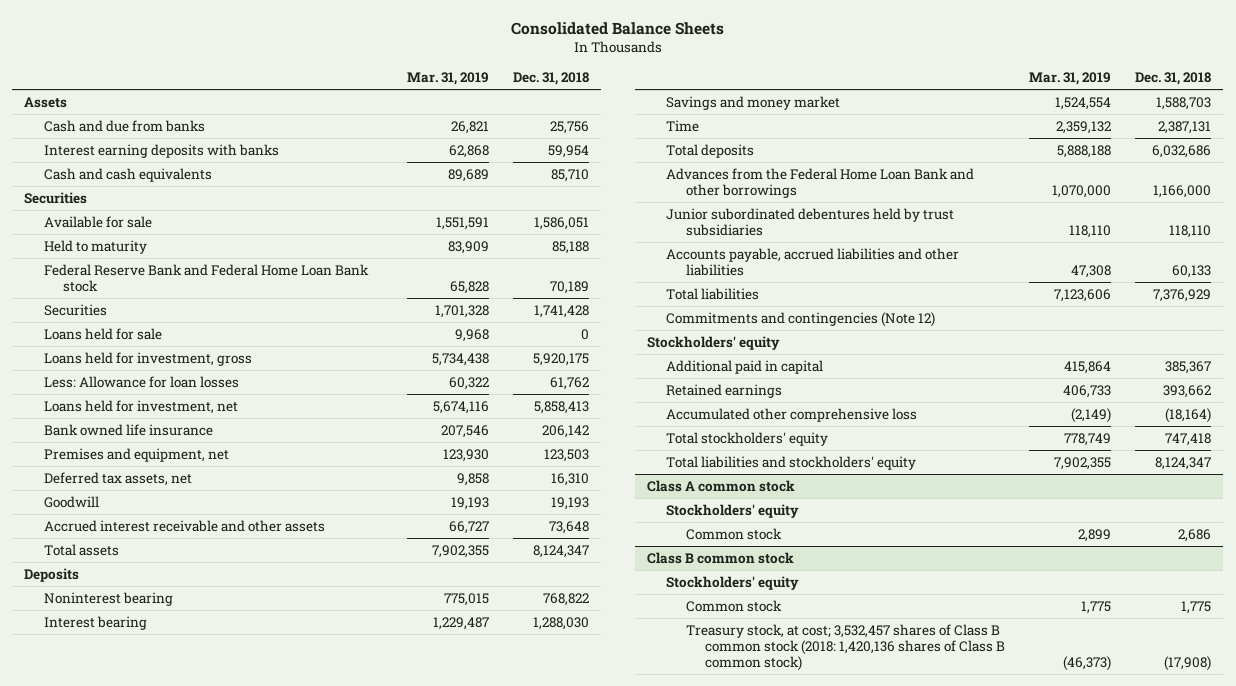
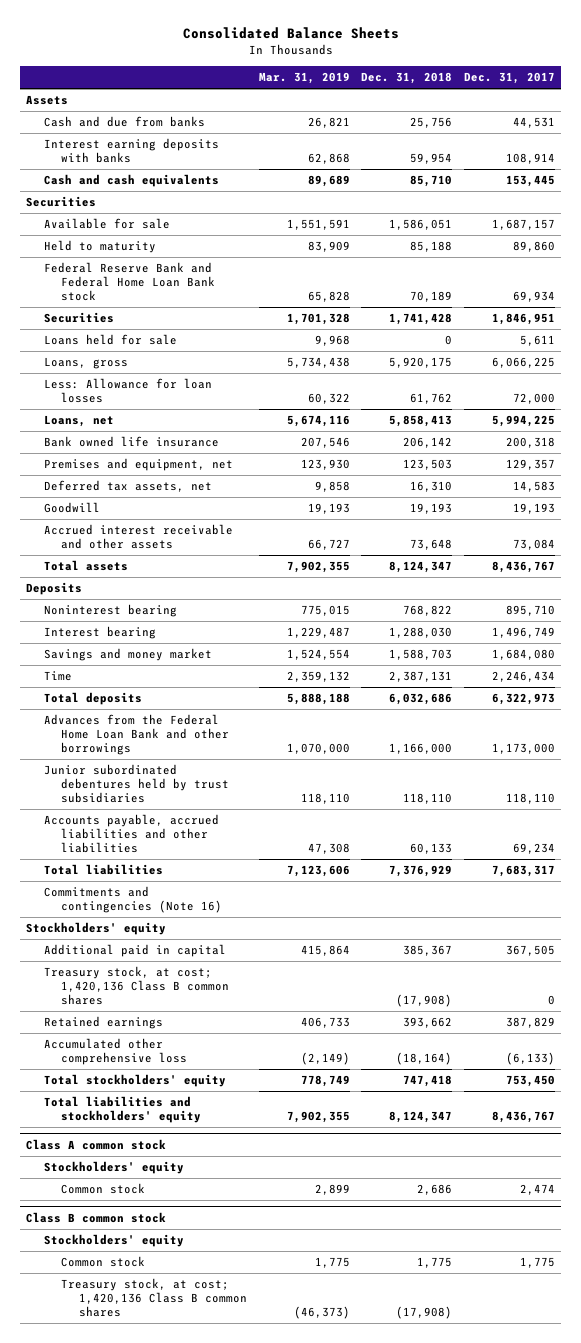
- | Mar. 31, 2019 | Dec. 31, 2018
+ | Mar. 31, 2019 | Dec. 31, 2018 | Dec. 31, 2017
- Loans held for investment, gross | 5,734,438 | 5,920,175
+ Loans, gross | 5,734,438 | 5,920,175 | 6,066,225
- Loans held for investment, net | 5,674,116 | 5,858,413
+ Loans, net | 5,674,116 | 5,858,413 | 5,994,225
- Commitments and contingencies (Note 12)
+ Commitments and contingencies (Note 16)
+ Treasury stock, at cost; 1,420,136 Class B common shares | | (17,908) | 0
@ Class B common stock
- Treasury stock, at cost; 3,532,457 shares of Class B common stock (2018: 1,420,136 shares of Class B common stock) | (46,373) | (17,908)
+ Treasury stock, at cost; 1,420,136 Class B common shares | (46,373) | (17,908) |

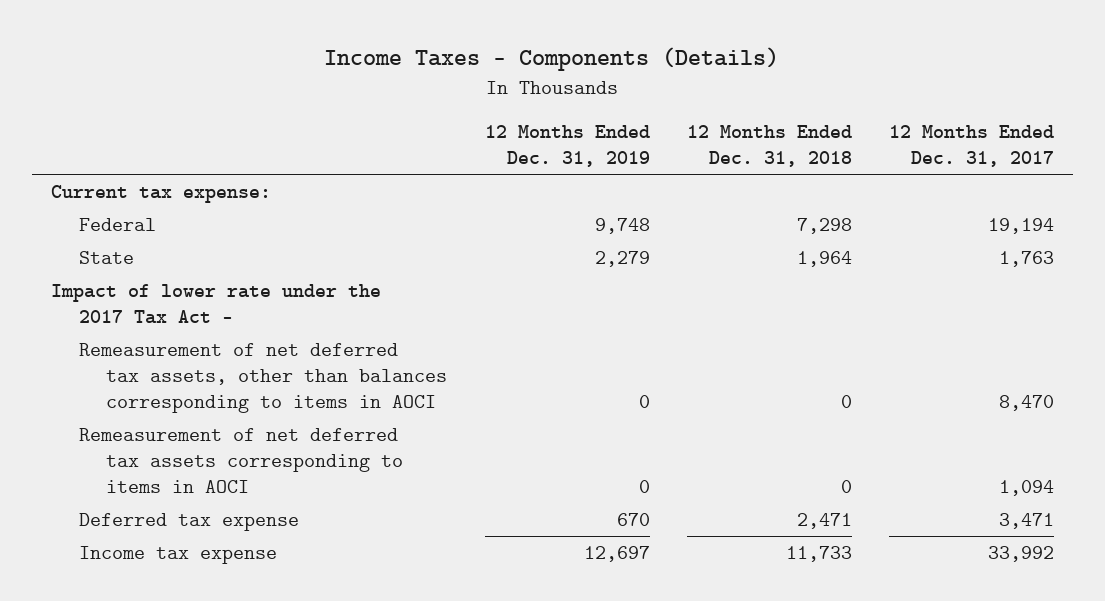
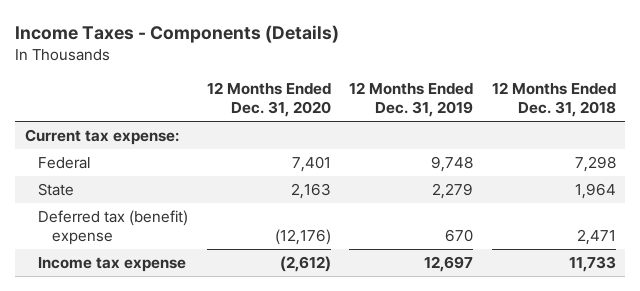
- | 12 Months Ended Dec. 31, 2019 | 12 Months Ended Dec. 31, 2018 | 12 Months Ended Dec. 31, 2017
+ | 12 Months Ended Dec. 31, 2020 | 12 Months Ended Dec. 31, 2019 | 12 Months Ended Dec. 31, 2018
- Impact of lower rate under the 2017 Tax Act -
- Remeasurement of net deferred tax assets, other than balances corresponding to items in AOCI | 0 | 0 | 8,470
- Remeasurement of net deferred tax assets corresponding to items in AOCI | 0 | 0 | 1,094
- Deferred tax expense | 670 | 2,471 | 3,471
+ Deferred tax (benefit) expense | (12,176) | 670 | 2,471

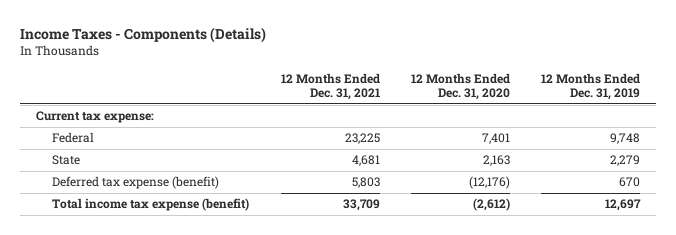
- | 12 Months Ended Dec. 31, 2020 | 12 Months Ended Dec. 31, 2019 | 12 Months Ended Dec. 31, 2018
+ | 12 Months Ended Dec. 31, 2021 | 12 Months Ended Dec. 31, 2020 | 12 Months Ended Dec. 31, 2019
- Deferred tax (benefit) expense | (12,176) | 670 | 2,471
- Income tax expense | (2,612) | 12,697 | 11,733
+ Deferred tax expense (benefit) | 5,803 | (12,176) | 670
+ Total income tax expense (benefit) | 33,709 | (2,612) | 12,697

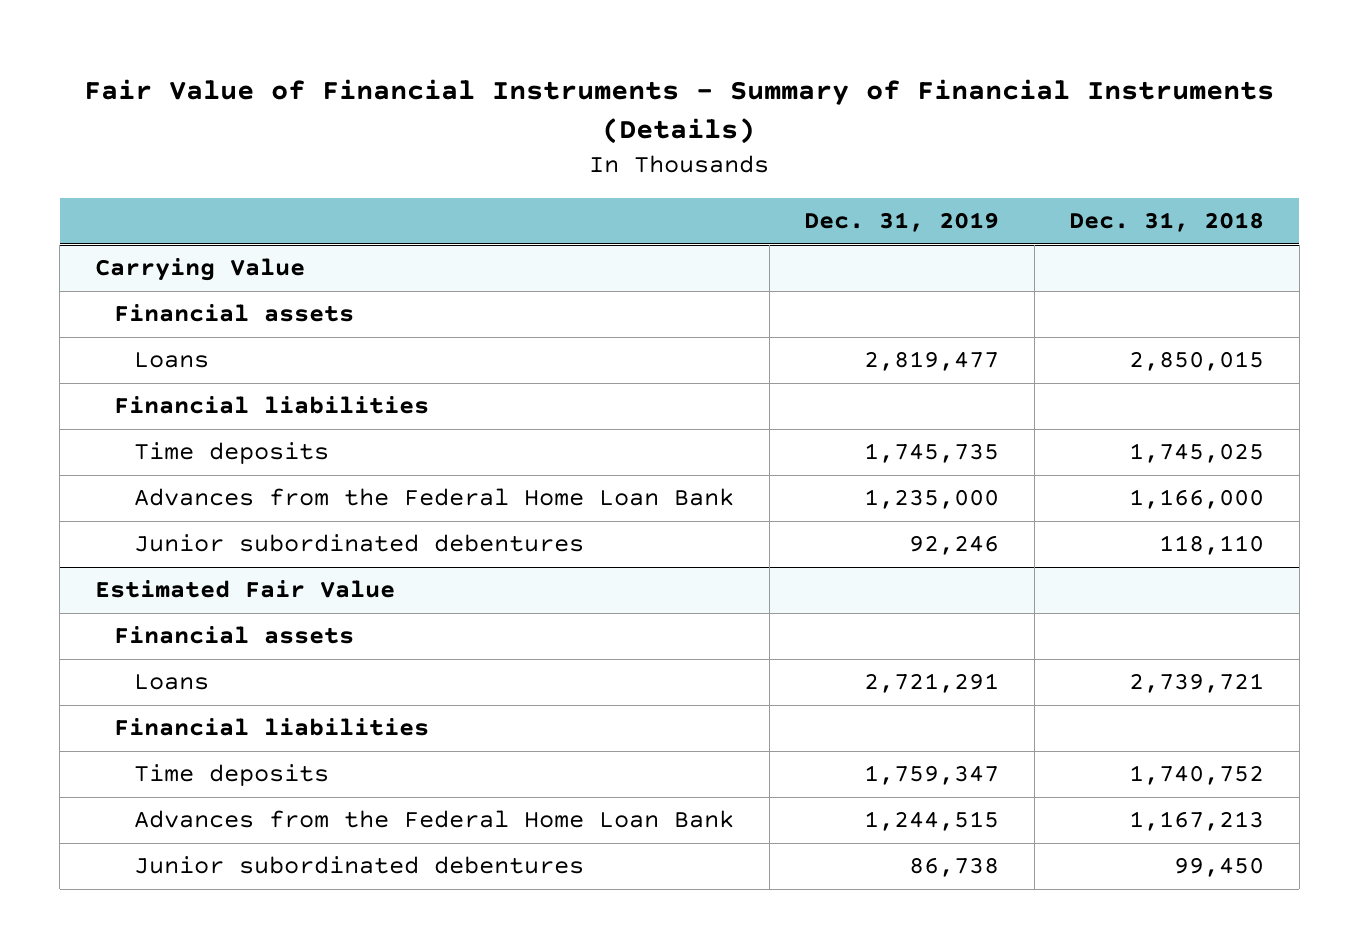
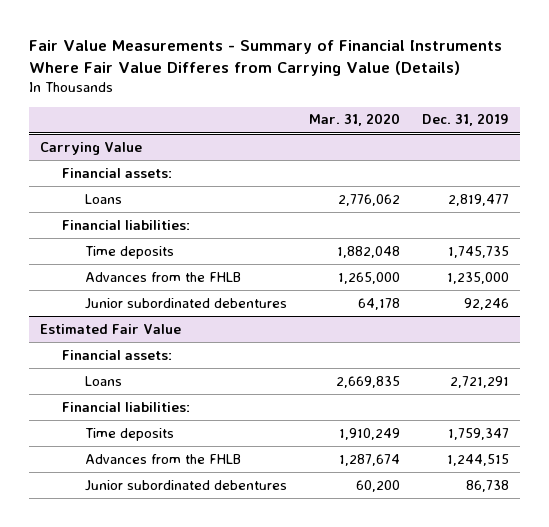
- Fair Value of Financial Instruments - Summary of Financial Instruments (Details)
+ Fair Value Measurements - Summary of Financial Instruments Where Fair Value Differes from Carrying Value (Details)
- | Dec. 31, 2019 | Dec. 31, 2018
+ | Mar. 31, 2020 | Dec. 31, 2019
@ Carrying Value
- Financial assets
+ Financial assets:
- Financial liabilities
+ Financial liabilities:
- Advances from the Federal Home Loan Bank | 1,235,000 | 1,166,000
+ Advances from the FHLB | 1,265,000 | 1,235,000
@ Estimated Fair Value
- Financial assets
+ Financial assets:
- Financial liabilities
+ Financial liabilities:
- Advances from the Federal Home Loan Bank | 1,244,515 | 1,167,213
+ Advances from the FHLB | 1,287,674 | 1,244,515

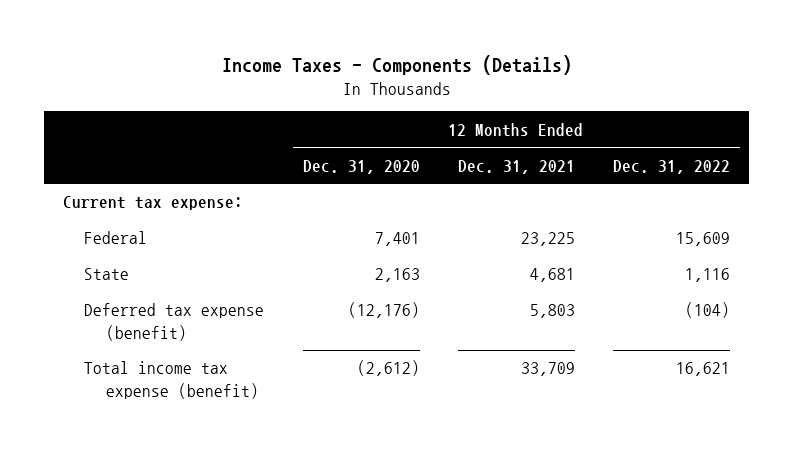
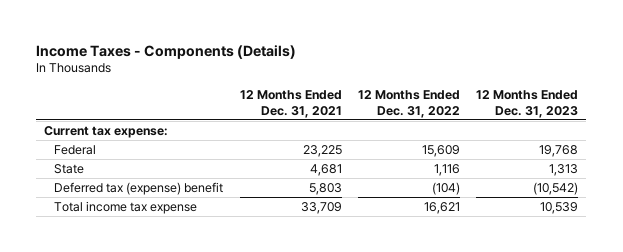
- | 12 Months Ended Dec. 31, 2020 | 12 Months Ended Dec. 31, 2021 | 12 Months Ended Dec. 31, 2022
+ | 12 Months Ended Dec. 31, 2021 | 12 Months Ended Dec. 31, 2022 | 12 Months Ended Dec. 31, 2023
- Deferred tax expense (benefit) | (12,176) | 5,803 | (104)
- Total income tax expense (benefit) | (2,612) | 33,709 | 16,621
+ Deferred tax (expense) benefit | 5,803 | (104) | (10,542)
+ Total income tax expense | 33,709 | 16,621 | 10,539

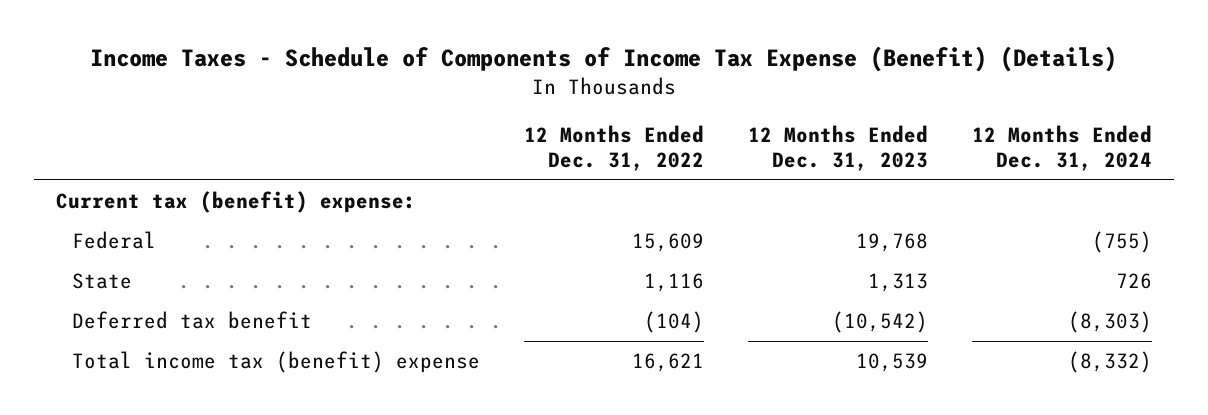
- Income Taxes - Components (Details)
+ Income Taxes - Schedule of Components of Income Tax Expense (Benefit) (Details)
- | 12 Months Ended Dec. 31, 2021 | 12 Months Ended Dec. 31, 2022 | 12 Months Ended Dec. 31, 2023
+ | 12 Months Ended Dec. 31, 2022 | 12 Months Ended Dec. 31, 2023 | 12 Months Ended Dec. 31, 2024
- Current tax expense:
+ Current tax (benefit) expense:
- Deferred tax (expense) benefit | 5,803 | (104) | (10,542)
- Total income tax expense | 33,709 | 16,621 | 10,539
+ Deferred tax benefit | (104) | (10,542) | (8,303)
+ Total income tax (benefit) expense | 16,621 | 10,539 | (8,332)

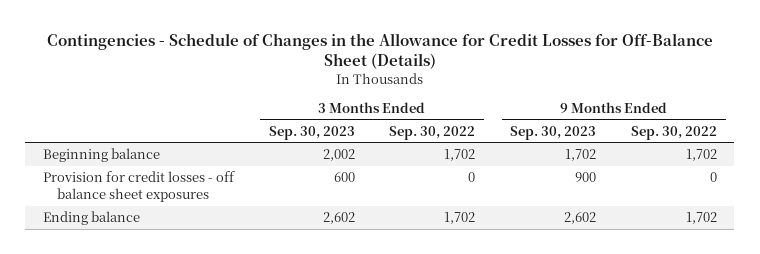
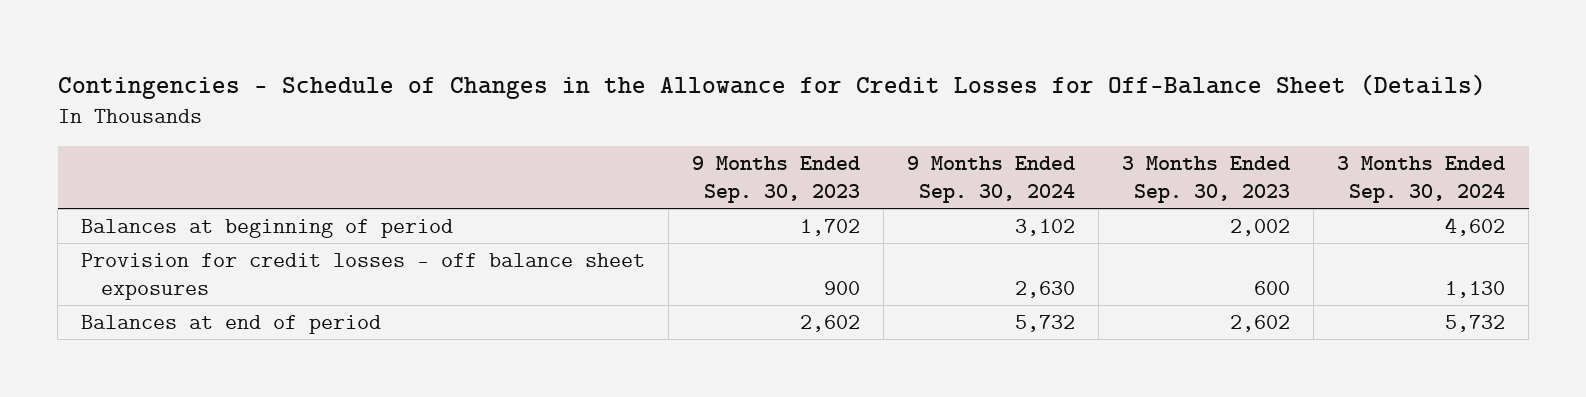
- | 3 Months Ended Sep. 30, 2023 | 3 Months Ended Sep. 30, 2022 | 9 Months Ended Sep. 30, 2023 | 9 Months Ended Sep. 30, 2022
+ | 9 Months Ended Sep. 30, 2023 | 9 Months Ended Sep. 30, 2024 | 3 Months Ended Sep. 30, 2023 | 3 Months Ended Sep. 30, 2024
- Beginning balance | 2,002 | 1,702 | 1,702 | 1,702
+ Balances at beginning of period | 1,702 | 3,102 | 2,002 | 4,602
- Ending balance | 2,602 | 1,702 | 2,602 | 1,702
+ Balances at end of period | 2,602 | 5,732 | 2,602 | 5,732

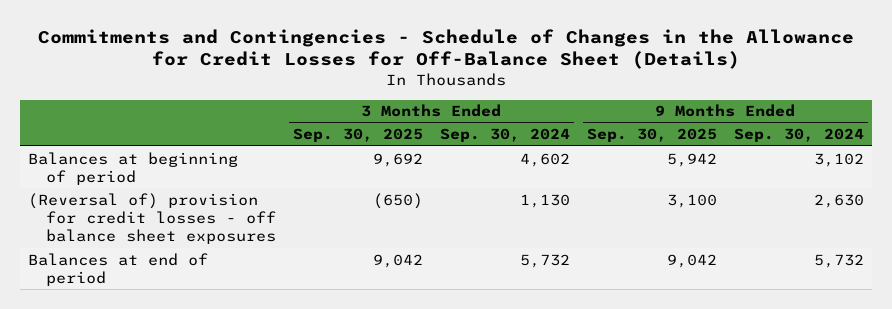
- Contingencies - Schedule of Changes in the Allowance for Credit Losses for Off-Balance Sheet (Details)
+ Commitments and Contingencies - Schedule of Changes in the Allowance for Credit Losses for Off-Balance Sheet (Details)
- | 9 Months Ended Sep. 30, 2023 | 9 Months Ended Sep. 30, 2024 | 3 Months Ended Sep. 30, 2023 | 3 Months Ended Sep. 30, 2024
+ | 3 Months Ended Sep. 30, 2025 | 3 Months Ended Sep. 30, 2024 | 9 Months Ended Sep. 30, 2025 | 9 Months Ended Sep. 30, 2024
- Provision for credit losses - off balance sheet exposures | 900 | 2,630 | 600 | 1,130
+ (Reversal of) provision for credit losses - off balance sheet exposures | (650) | 1,130 | 3,100 | 2,630

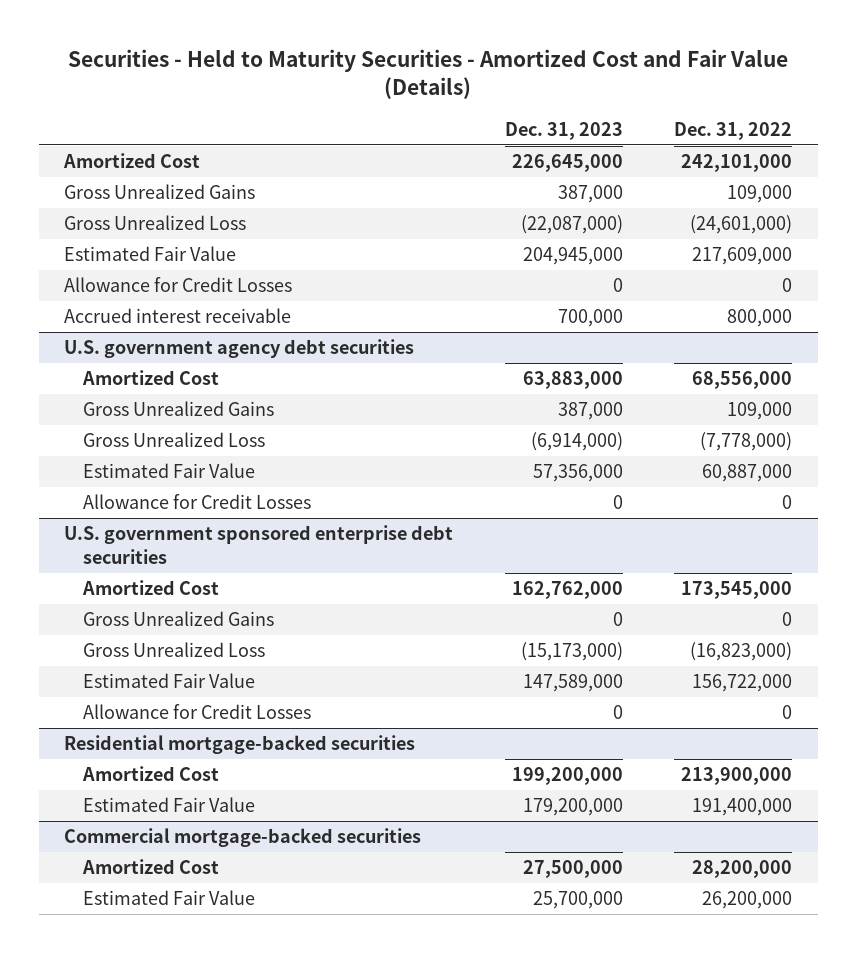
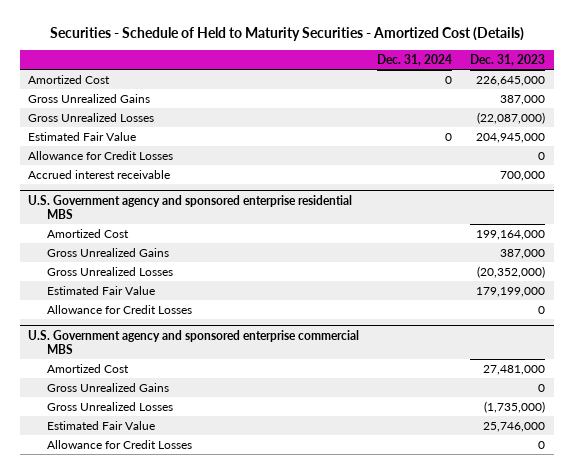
- Securities - Held to Maturity Securities - Amortized Cost and Fair Value (Details)
+ Securities - Schedule of Held to Maturity Securities - Amortized Cost (Details)
- | Dec. 31, 2023 | Dec. 31, 2022
+ | Dec. 31, 2024 | Dec. 31, 2023
- Gross Unrealized Loss | (22,087,000) | (24,601,000)
+ Gross Unrealized Losses | | (22,087,000)
- U.S. government agency debt securities
- Amortized Cost | 63,883,000 | 68,556,000
+ U.S. Government agency and sponsored enterprise residential MBS
+ Amortized Cost | | 199,164,000
- Gross Unrealized Loss | (6,914,000) | (7,778,000)
- Estimated Fair Value | 57,356,000 | 60,887,000
+ Gross Unrealized Losses | | (20,352,000)
+ Estimated Fair Value | | 179,199,000
- U.S. government sponsored enterprise debt securities
- Amortized Cost | 162,762,000 | 173,545,000
+ U.S. Government agency and sponsored enterprise commercial MBS
+ Amortized Cost | | 27,481,000
- Gross Unrealized Loss | (15,173,000) | (16,823,000)
- Estimated Fair Value | 147,589,000 | 156,722,000
+ Gross Unrealized Losses | | (1,735,000)
+ Estimated Fair Value | | 25,746,000
- Residential mortgage-backed securities
- Amortized Cost | 199,200,000 | 213,900,000
- Estimated Fair Value | 179,200,000 | 191,400,000
- Commercial mortgage-backed securities
- Amortized Cost | 27,500,000 | 28,200,000
- Estimated Fair Value | 25,700,000 | 26,200,000

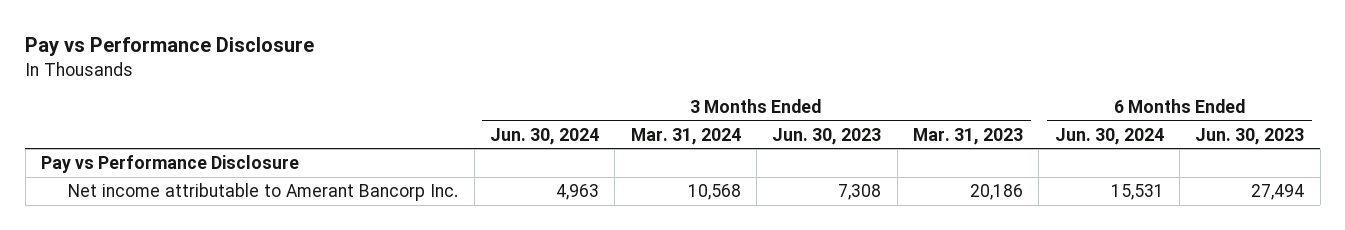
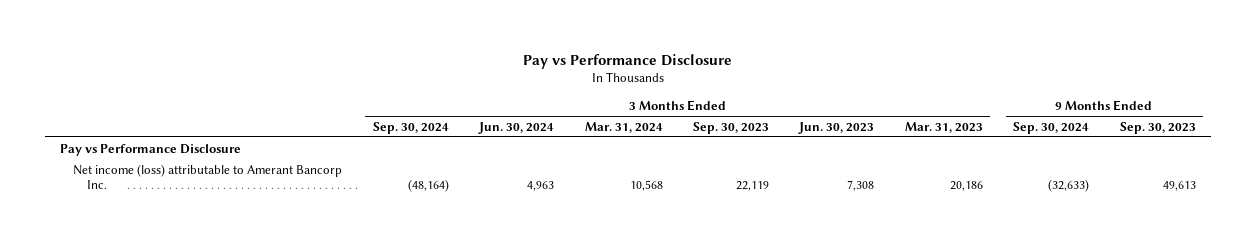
- | 3 Months Ended Jun. 30, 2024 | 3 Months Ended Mar. 31, 2024 | 3 Months Ended Jun. 30, 2023 | 3 Months Ended Mar. 31, 2023 | 6 Months Ended Jun. 30, 2024 | 6 Months Ended Jun. 30, 2023
+ | 3 Months Ended Sep. 30, 2024 | 3 Months Ended Jun. 30, 2024 | 3 Months Ended Mar. 31, 2024 | 3 Months Ended Sep. 30, 2023 | 3 Months Ended Jun. 30, 2023 | 3 Months Ended Mar. 31, 2023 | 9 Months Ended Sep. 30, 2024 | 9 Months Ended Sep. 30, 2023
- Net income attributable to Amerant Bancorp Inc. | 4,963 | 10,568 | 7,308 | 20,186 | 15,531 | 27,494
+ Net income (loss) attributable to Amerant Bancorp Inc. | (48,164) | 4,963 | 10,568 | 22,119 | 7,308 | 20,186 | (32,633) | 49,613

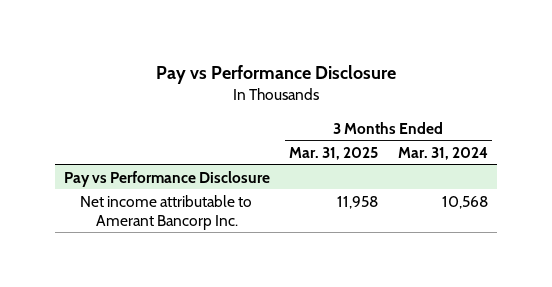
- | 3 Months Ended Sep. 30, 2024 | 3 Months Ended Jun. 30, 2024 | 3 Months Ended Mar. 31, 2024 | 3 Months Ended Sep. 30, 2023 | 3 Months Ended Jun. 30, 2023 | 3 Months Ended Mar. 31, 2023 | 9 Months Ended Sep. 30, 2024 | 9 Months Ended Sep. 30, 2023
+ | 3 Months Ended Mar. 31, 2025 | 3 Months Ended Mar. 31, 2024
- Net income (loss) attributable to Amerant Bancorp Inc. | (48,164) | 4,963 | 10,568 | 22,119 | 7,308 | 20,186 | (32,633) | 49,613
+ Net income attributable to Amerant Bancorp Inc. | 11,958 | 10,568

